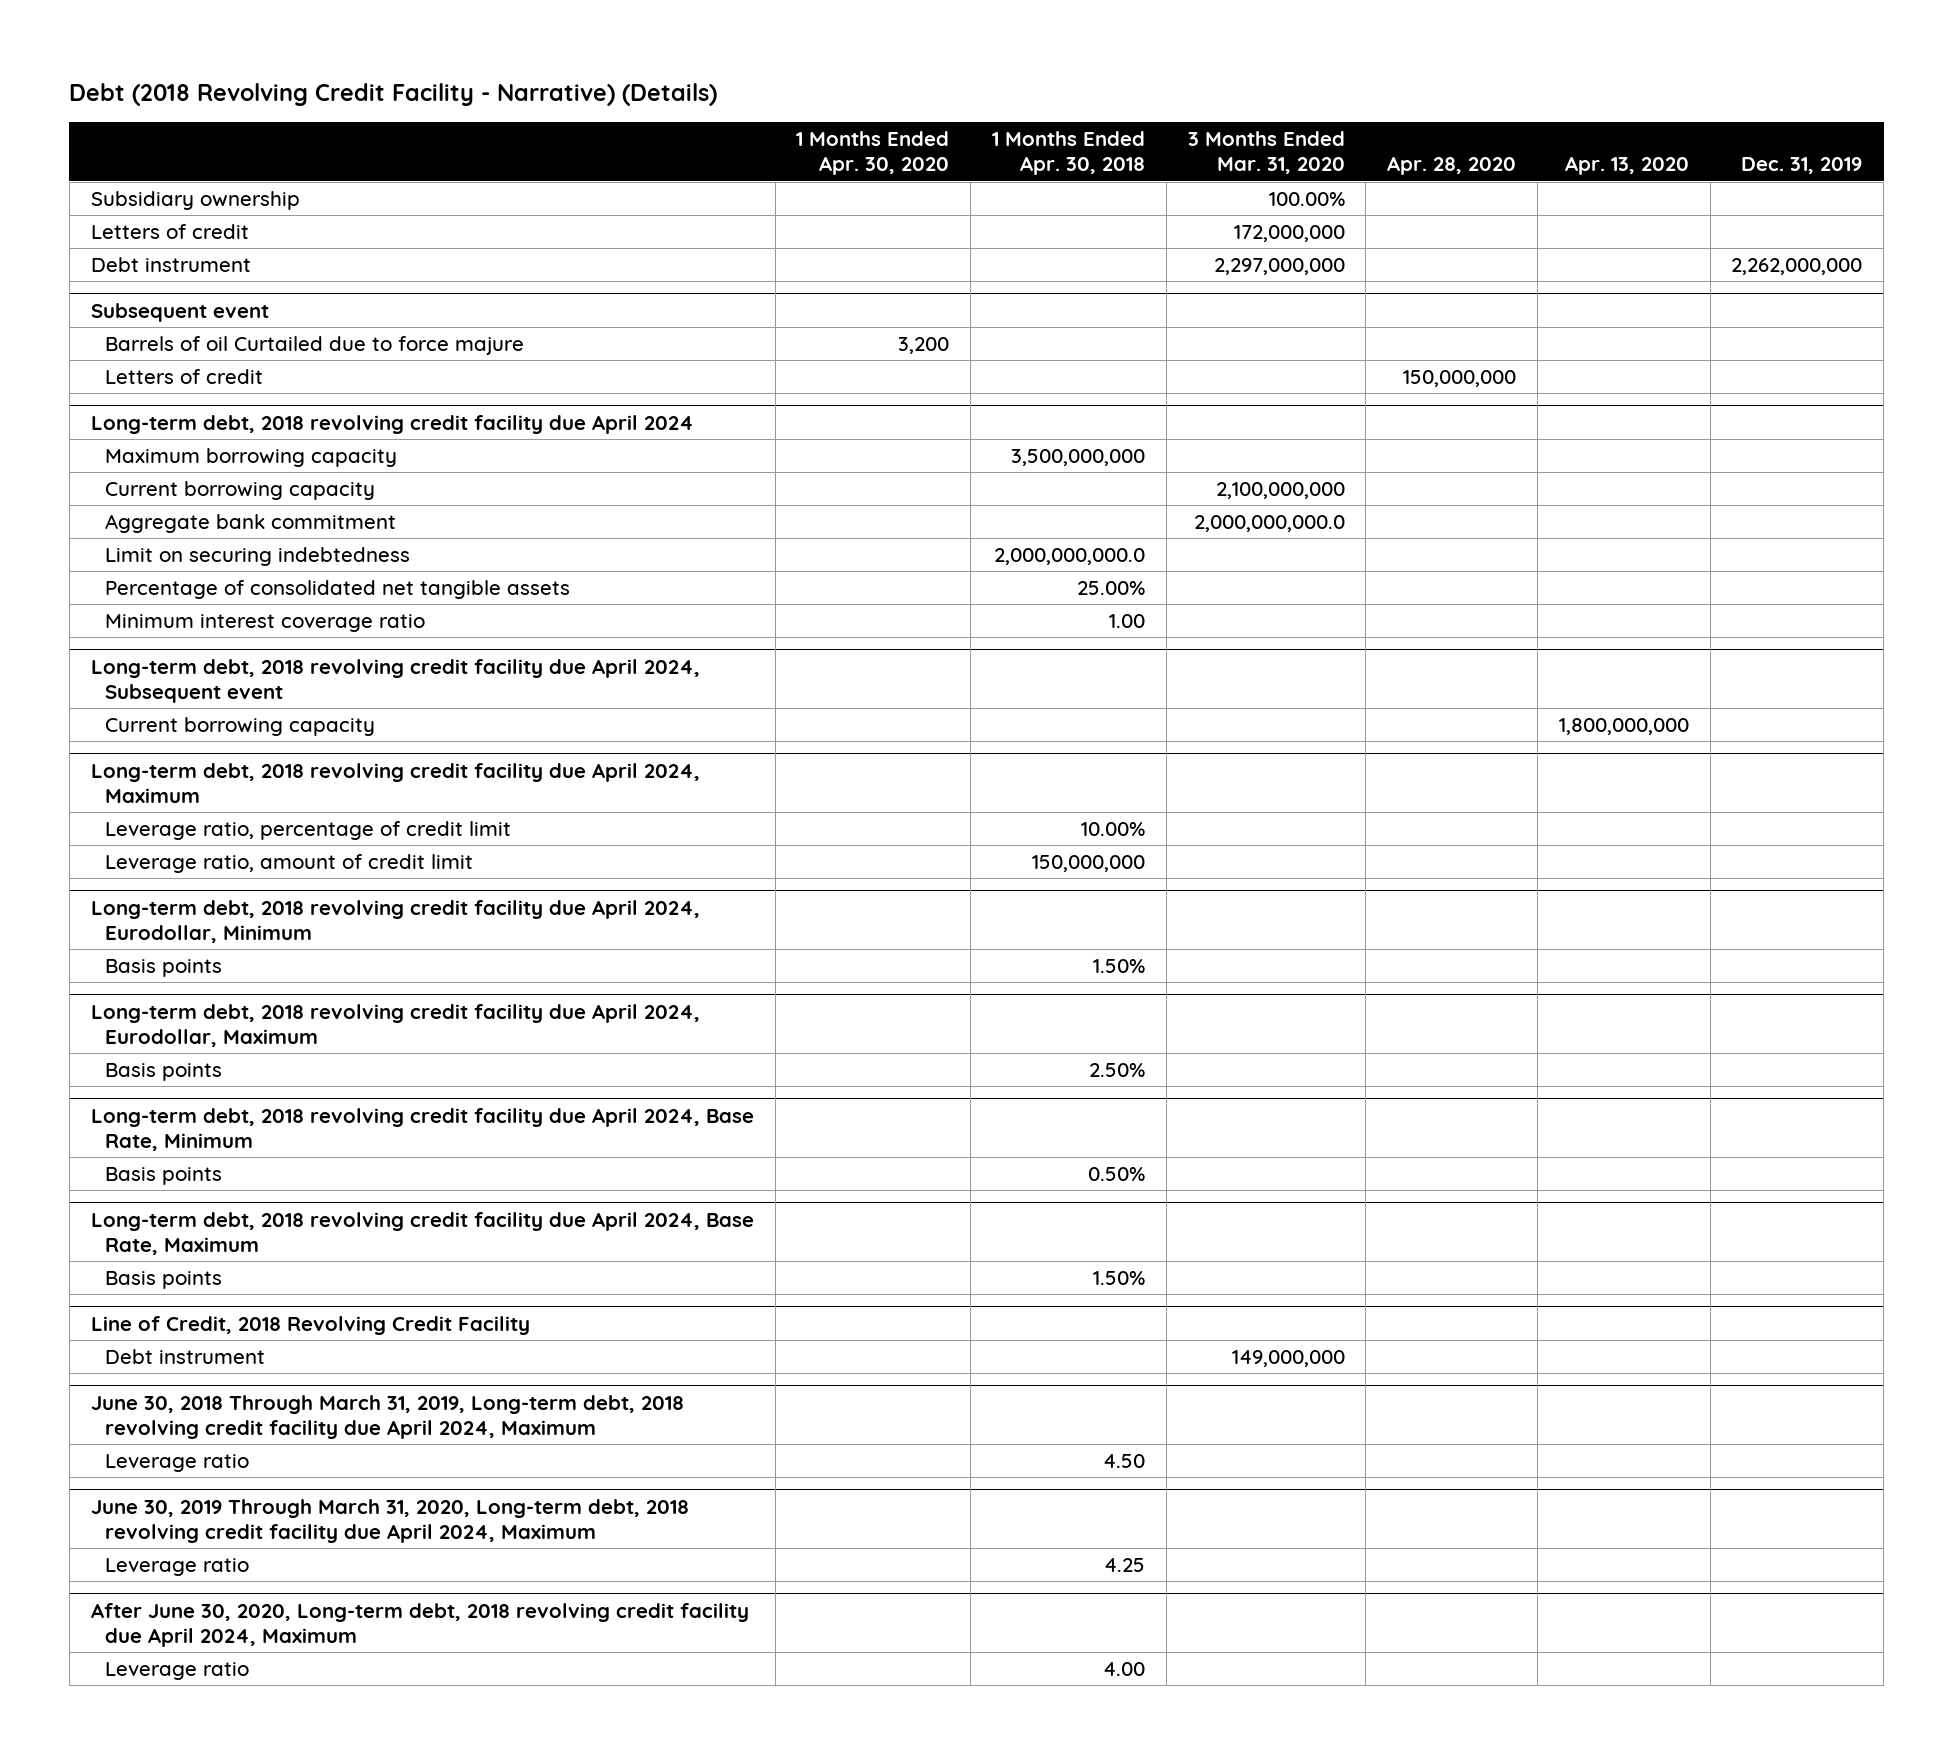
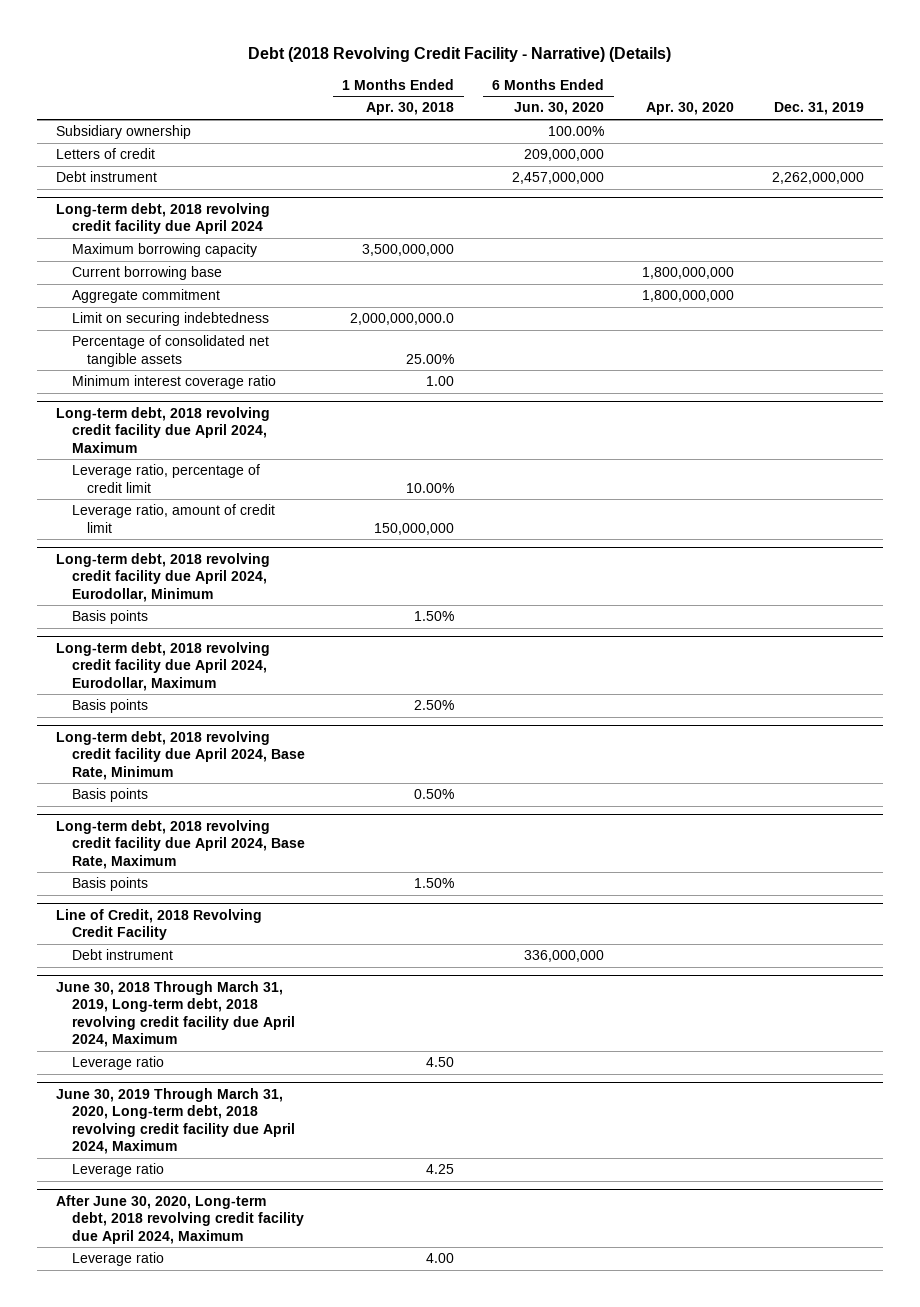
- | 1 Months Ended Apr. 30, 2020 | 1 Months Ended Apr. 30, 2018 | 3 Months Ended Mar. 31, 2020 | Apr. 28, 2020 | Apr. 13, 2020 | Dec. 31, 2019
+ | 1 Months Ended Apr. 30, 2018 | 6 Months Ended Jun. 30, 2020 | Apr. 30, 2020 | Dec. 31, 2019
- Subsequent event
- Barrels of oil Curtailed due to force majure | 3,200 | | | | |
- Letters of credit | | | | 150,000,000 | |
@ Long-term debt, 2018 revolving credit facility due April 2024
- Current borrowing capacity | | | 2,100,000,000 | | |
- Aggregate bank commitment | | | 2,000,000,000.0 | | |
+ Current borrowing base | | | 1,800,000,000 |
+ Aggregate commitment | | | 1,800,000,000 |
- Long-term debt, 2018 revolving credit facility due April 2024, Subsequent event
- Current borrowing capacity | | | | | 1,800,000,000 |

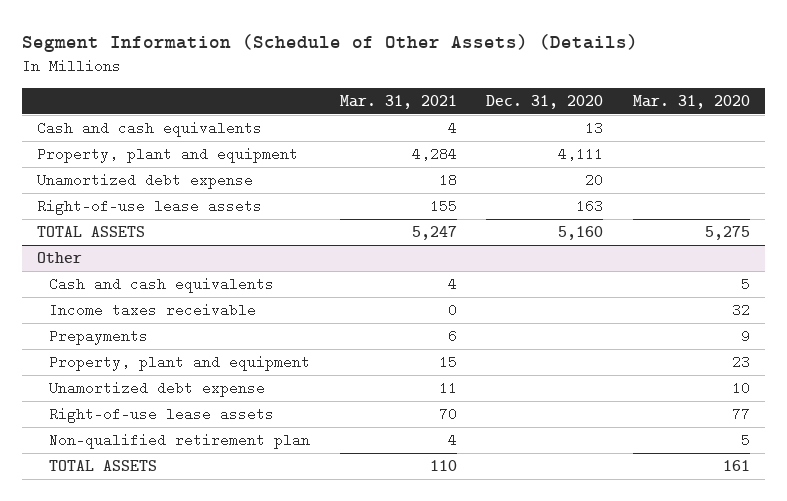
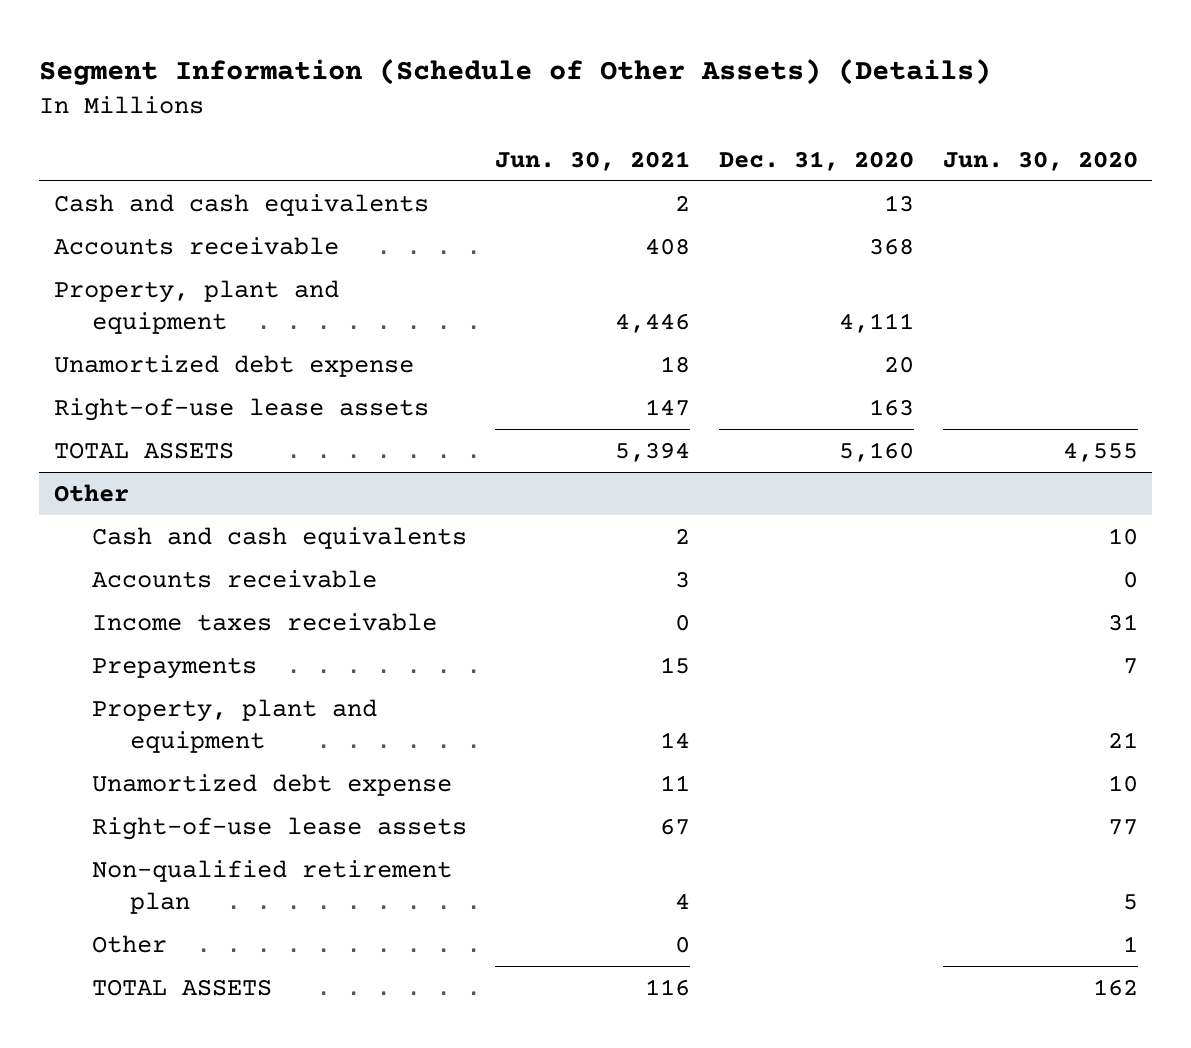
- | Mar. 31, 2021 | Dec. 31, 2020 | Mar. 31, 2020
+ | Jun. 30, 2021 | Dec. 31, 2020 | Jun. 30, 2020
+ Accounts receivable | 408 | 368 |
@ Other
+ Accounts receivable | 3 | | 0
+ Other | 0 | | 1

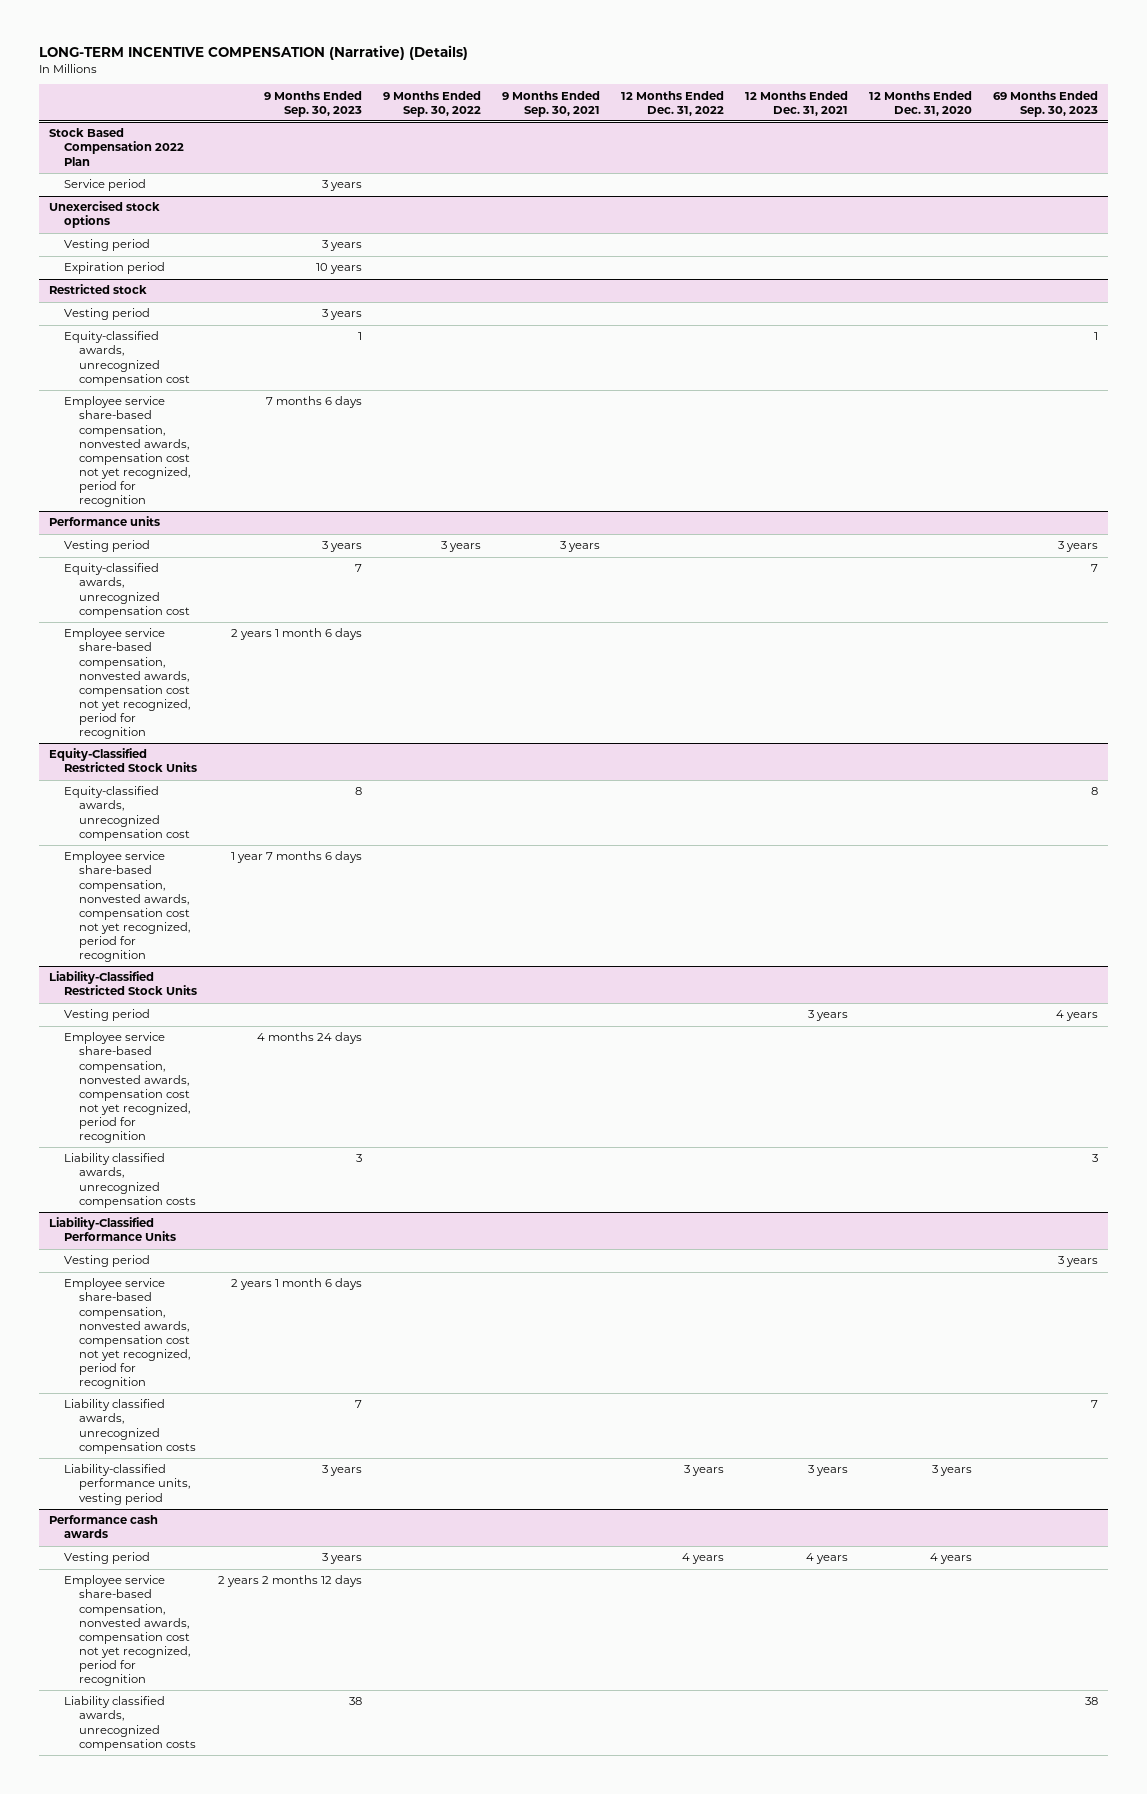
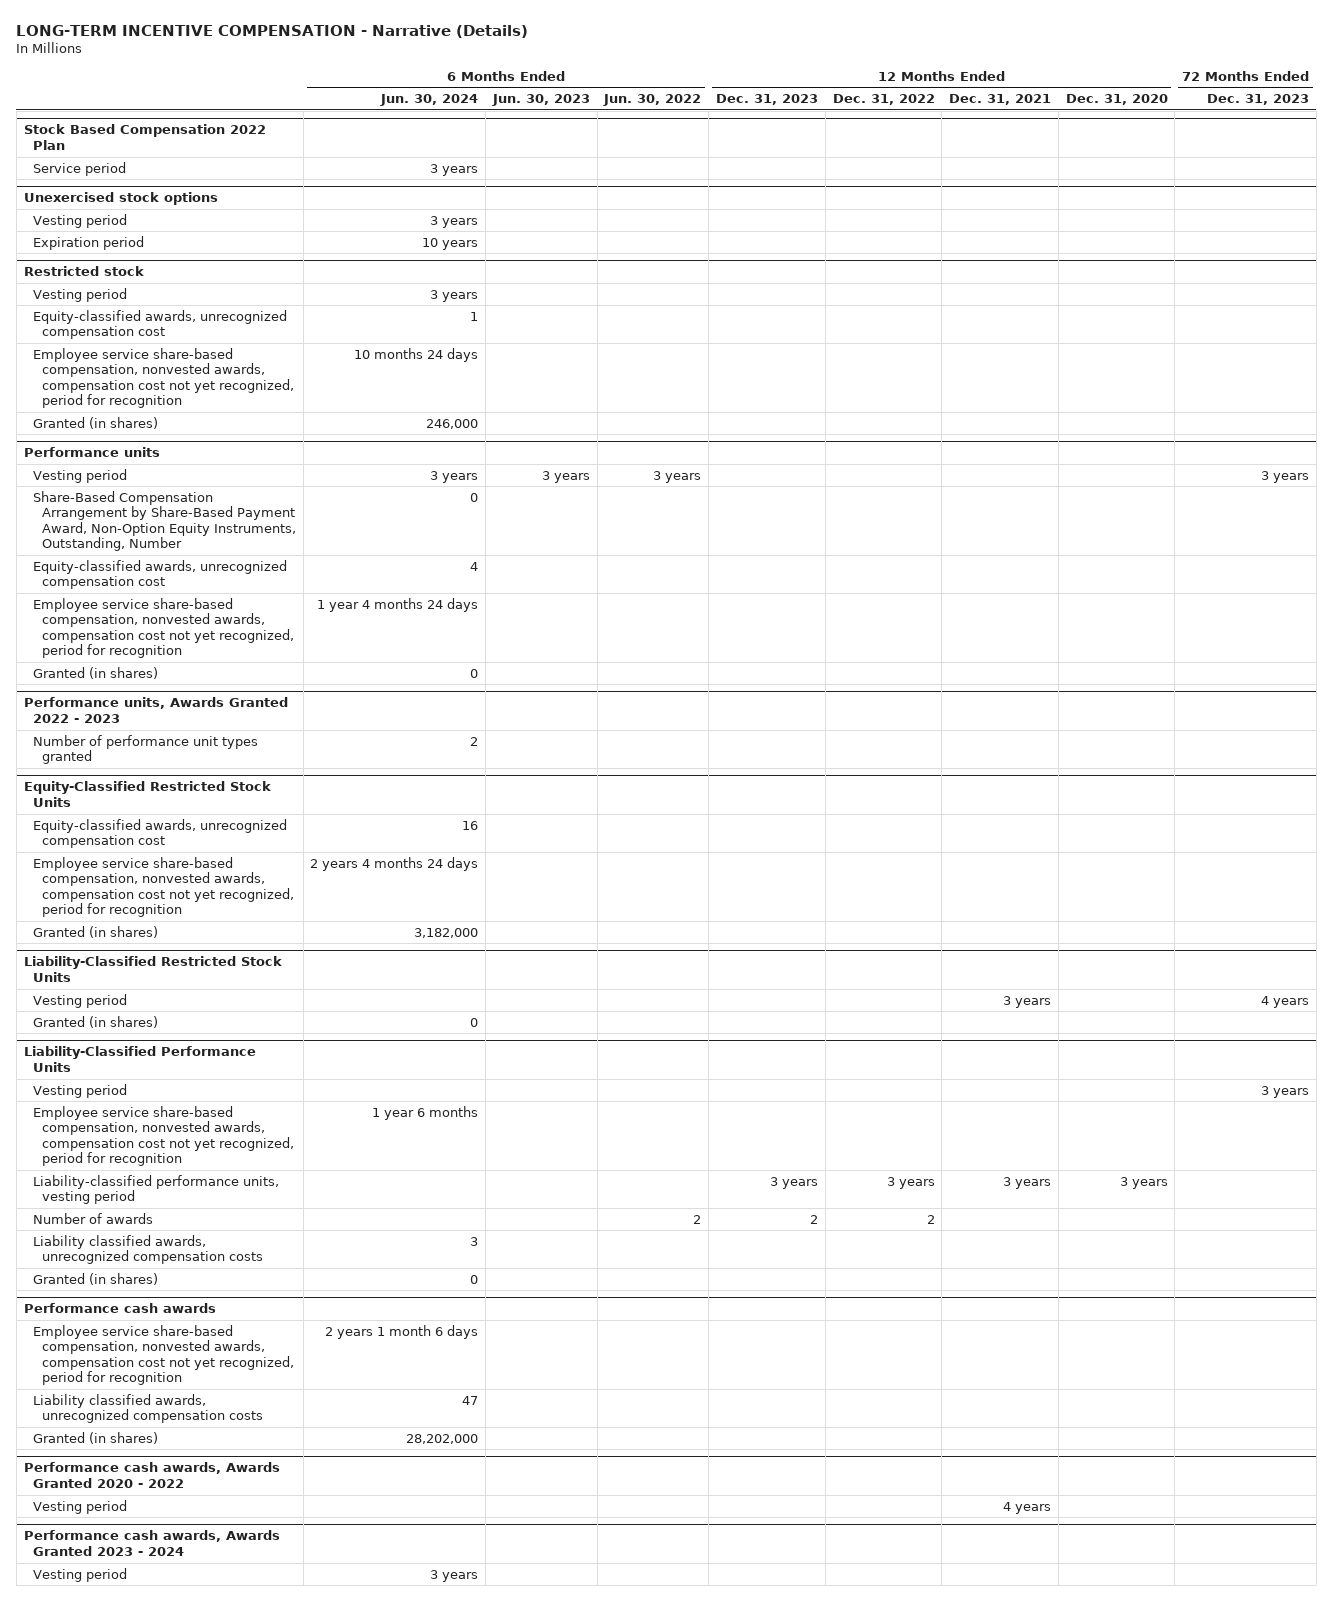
- LONG-TERM INCENTIVE COMPENSATION (Narrative) (Details)
+ LONG-TERM INCENTIVE COMPENSATION - Narrative (Details)
- | 9 Months Ended Sep. 30, 2023 | 9 Months Ended Sep. 30, 2022 | 9 Months Ended Sep. 30, 2021 | 12 Months Ended Dec. 31, 2022 | 12 Months Ended Dec. 31, 2021 | 12 Months Ended Dec. 31, 2020 | 69 Months Ended Sep. 30, 2023
+ | 6 Months Ended Jun. 30, 2024 | 6 Months Ended Jun. 30, 2023 | 6 Months Ended Jun. 30, 2022 | 12 Months Ended Dec. 31, 2023 | 12 Months Ended Dec. 31, 2022 | 12 Months Ended Dec. 31, 2021 | 12 Months Ended Dec. 31, 2020 | 72 Months Ended Dec. 31, 2023
@ Restricted stock
+ Granted (in shares) | 246,000 | | | | | | |
@ Performance units
+ Share-Based Compensation Arrangement by Share-Based Payment Award, Non-Option Equity Instruments, Outstanding, Number | 0 | | | | | | |
+ Granted (in shares) | 0 | | | | | | |
+ Performance units, Awards Granted 2022 - 2023
+ Number of performance unit types granted | 2 | | | | | | |
@ Equity-Classified Restricted Stock Units
+ Granted (in shares) | 3,182,000 | | | | | | |
@ Liability-Classified Restricted Stock Units
- Employee service share-based compensation, nonvested awards, compensation cost not yet recognized, period for recognition | 4 months 24 days | | | | | |
- Liability classified awards, unrecognized compensation costs | 3 | | | | | | 3
+ Granted (in shares) | 0 | | | | | | |
@ Liability-Classified Performance Units
+ Number of awards | | | 2 | 2 | 2 | | |
moved down: Liability classified awards, unrecognized compensation costs | 3 | | | | | | |
+ Granted (in shares) | 0 | | | | | | |
@ Performance cash awards
- Vesting period | 3 years | | | 4 years | 4 years | 4 years |
+ Granted (in shares) | 28,202,000 | | | | | | |
+ Performance cash awards, Awards Granted 2020 - 2022
+ Vesting period | | | | | | 4 years | |
+ Performance cash awards, Awards Granted 2023 - 2024
+ Vesting period | 3 years | | | | | | |

